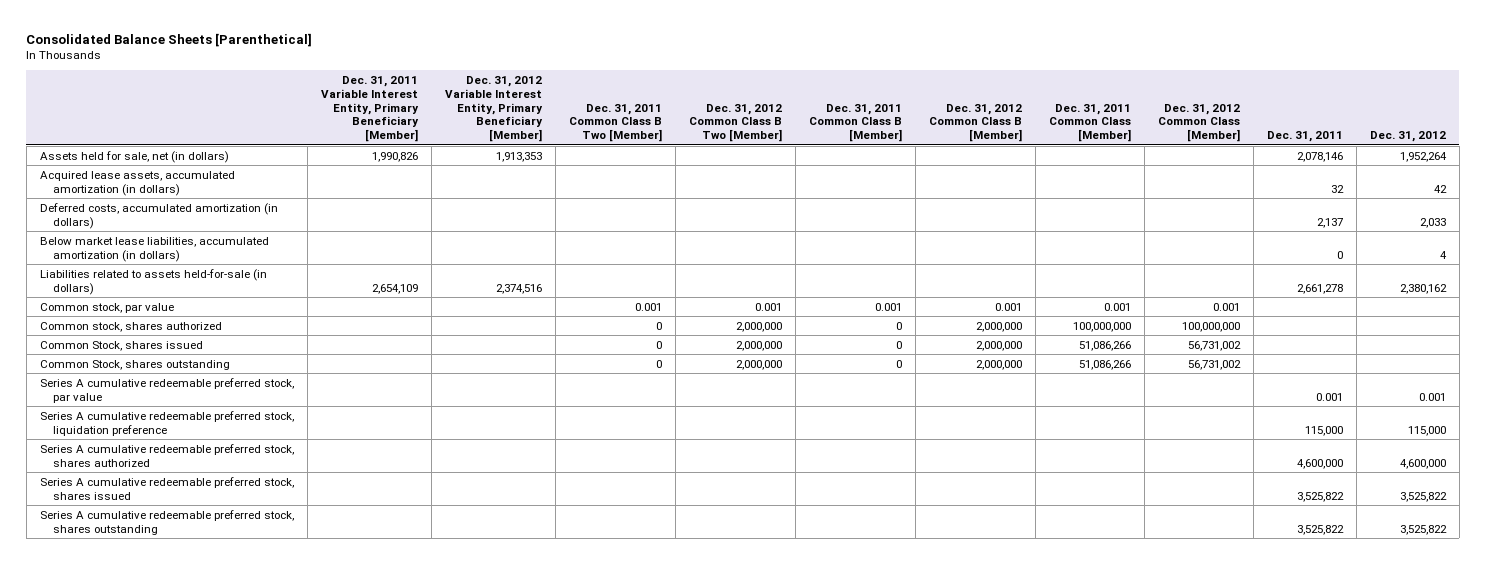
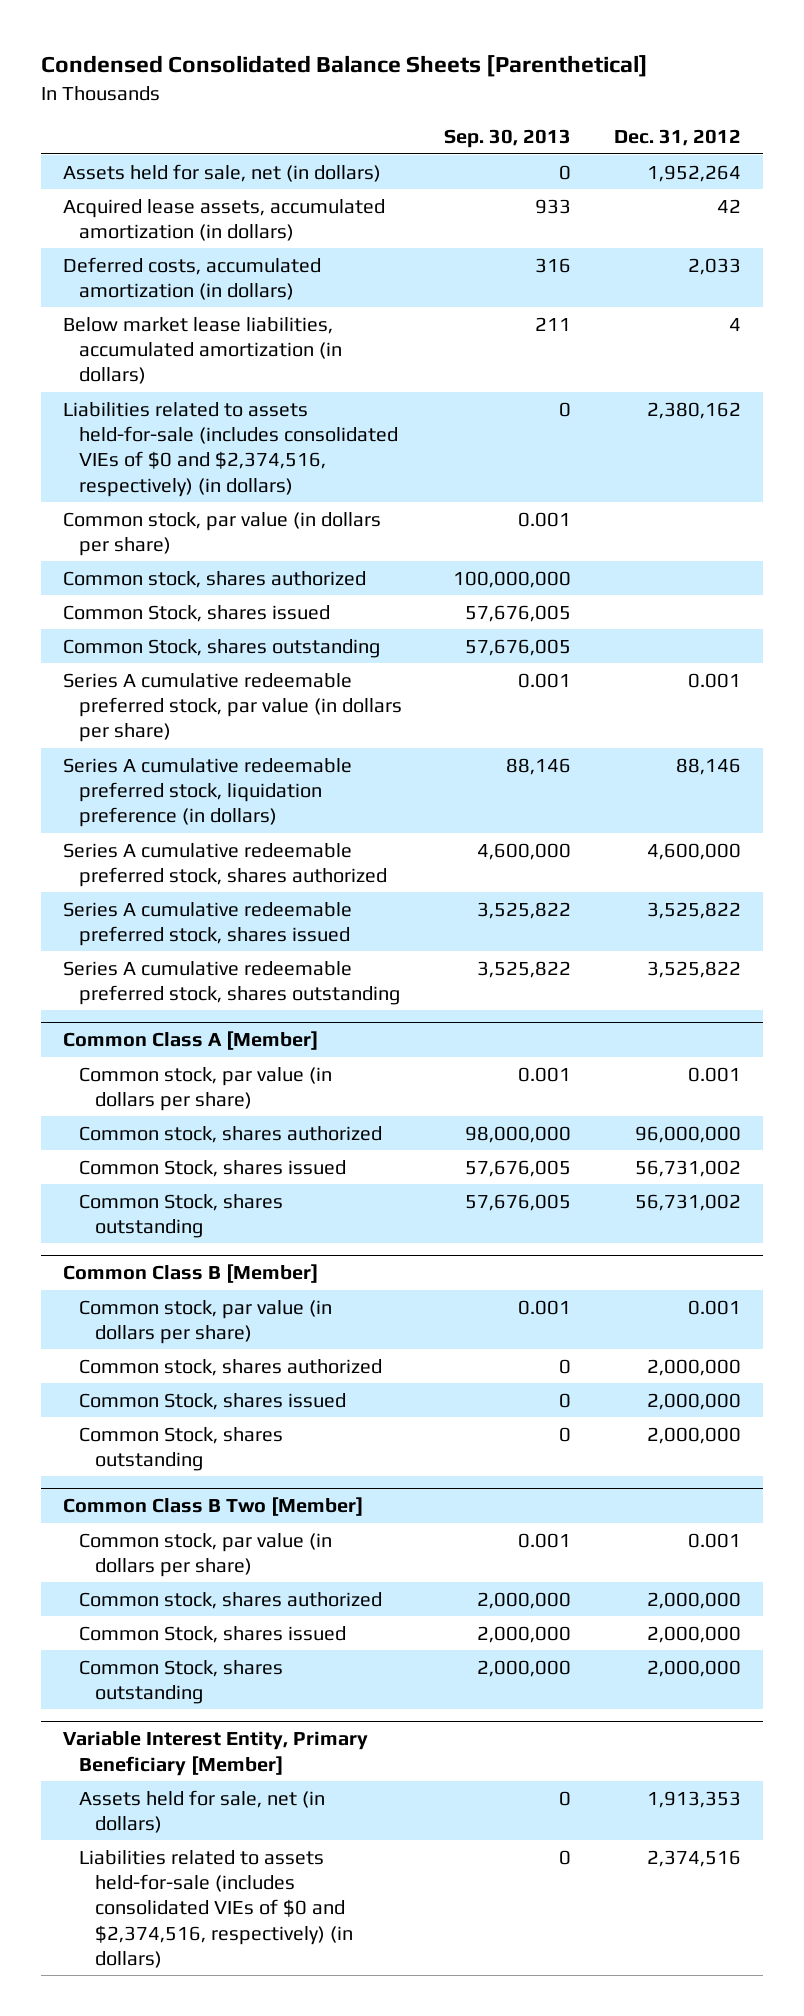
- Consolidated Balance Sheets [Parenthetical]
+ Condensed Consolidated Balance Sheets [Parenthetical]
- | Dec. 31, 2011 Variable Interest Entity, Primary Beneficiary [Member] | Dec. 31, 2012 Variable Interest Entity, Primary Beneficiary [Member] | Dec. 31, 2011 Common Class B Two [Member] | Dec. 31, 2012 Common Class B Two [Member] | Dec. 31, 2011 Common Class B [Member] | Dec. 31, 2012 Common Class B [Member] | Dec. 31, 2011 Common Class [Member] | Dec. 31, 2012 Common Class [Member] | Dec. 31, 2011 | Dec. 31, 2012
+ | Sep. 30, 2013 | Dec. 31, 2012
- Liabilities related to assets held-for-sale (in dollars) | 2,654,109 | 2,374,516 | | | | | | | 2,661,278 | 2,380,162
- Common stock, par value | | | 0.001 | 0.001 | 0.001 | 0.001 | 0.001 | 0.001 | |
+ Liabilities related to assets held-for-sale (includes consolidated VIEs of $0 and $2,374,516, respectively) (in dollars) | 0 | 2,380,162
+ Common stock, par value (in dollars per share) | 0.001 |
- Series A cumulative redeemable preferred stock, par value | | | | | | | | | 0.001 | 0.001
- Series A cumulative redeemable preferred stock, liquidation preference | | | | | | | | | 115,000 | 115,000
+ Series A cumulative redeemable preferred stock, par value (in dollars per share) | 0.001 | 0.001
+ Series A cumulative redeemable preferred stock, liquidation preference (in dollars) | 88,146 | 88,146
+ Common Class A [Member]
+ Common stock, par value (in dollars per share) | 0.001 | 0.001
+ Common stock, shares authorized | 98,000,000 | 96,000,000
+ Common Stock, shares issued | 57,676,005 | 56,731,002
+ Common Stock, shares outstanding | 57,676,005 | 56,731,002
+ Common Class B [Member]
+ Common stock, par value (in dollars per share) | 0.001 | 0.001
+ Common stock, shares authorized | 0 | 2,000,000
+ Common Stock, shares issued | 0 | 2,000,000
+ Common Stock, shares outstanding | 0 | 2,000,000
+ Common Class B Two [Member]
+ Common stock, par value (in dollars per share) | 0.001 | 0.001
+ Common stock, shares authorized | 2,000,000 | 2,000,000
+ Common Stock, shares issued | 2,000,000 | 2,000,000
+ Common Stock, shares outstanding | 2,000,000 | 2,000,000
+ Variable Interest Entity, Primary Beneficiary [Member]
+ Assets held for sale, net (in dollars) | 0 | 1,913,353
+ Liabilities related to assets held-for-sale (includes consolidated VIEs of $0 and $2,374,516, respectively) (in dollars) | 0 | 2,374,516

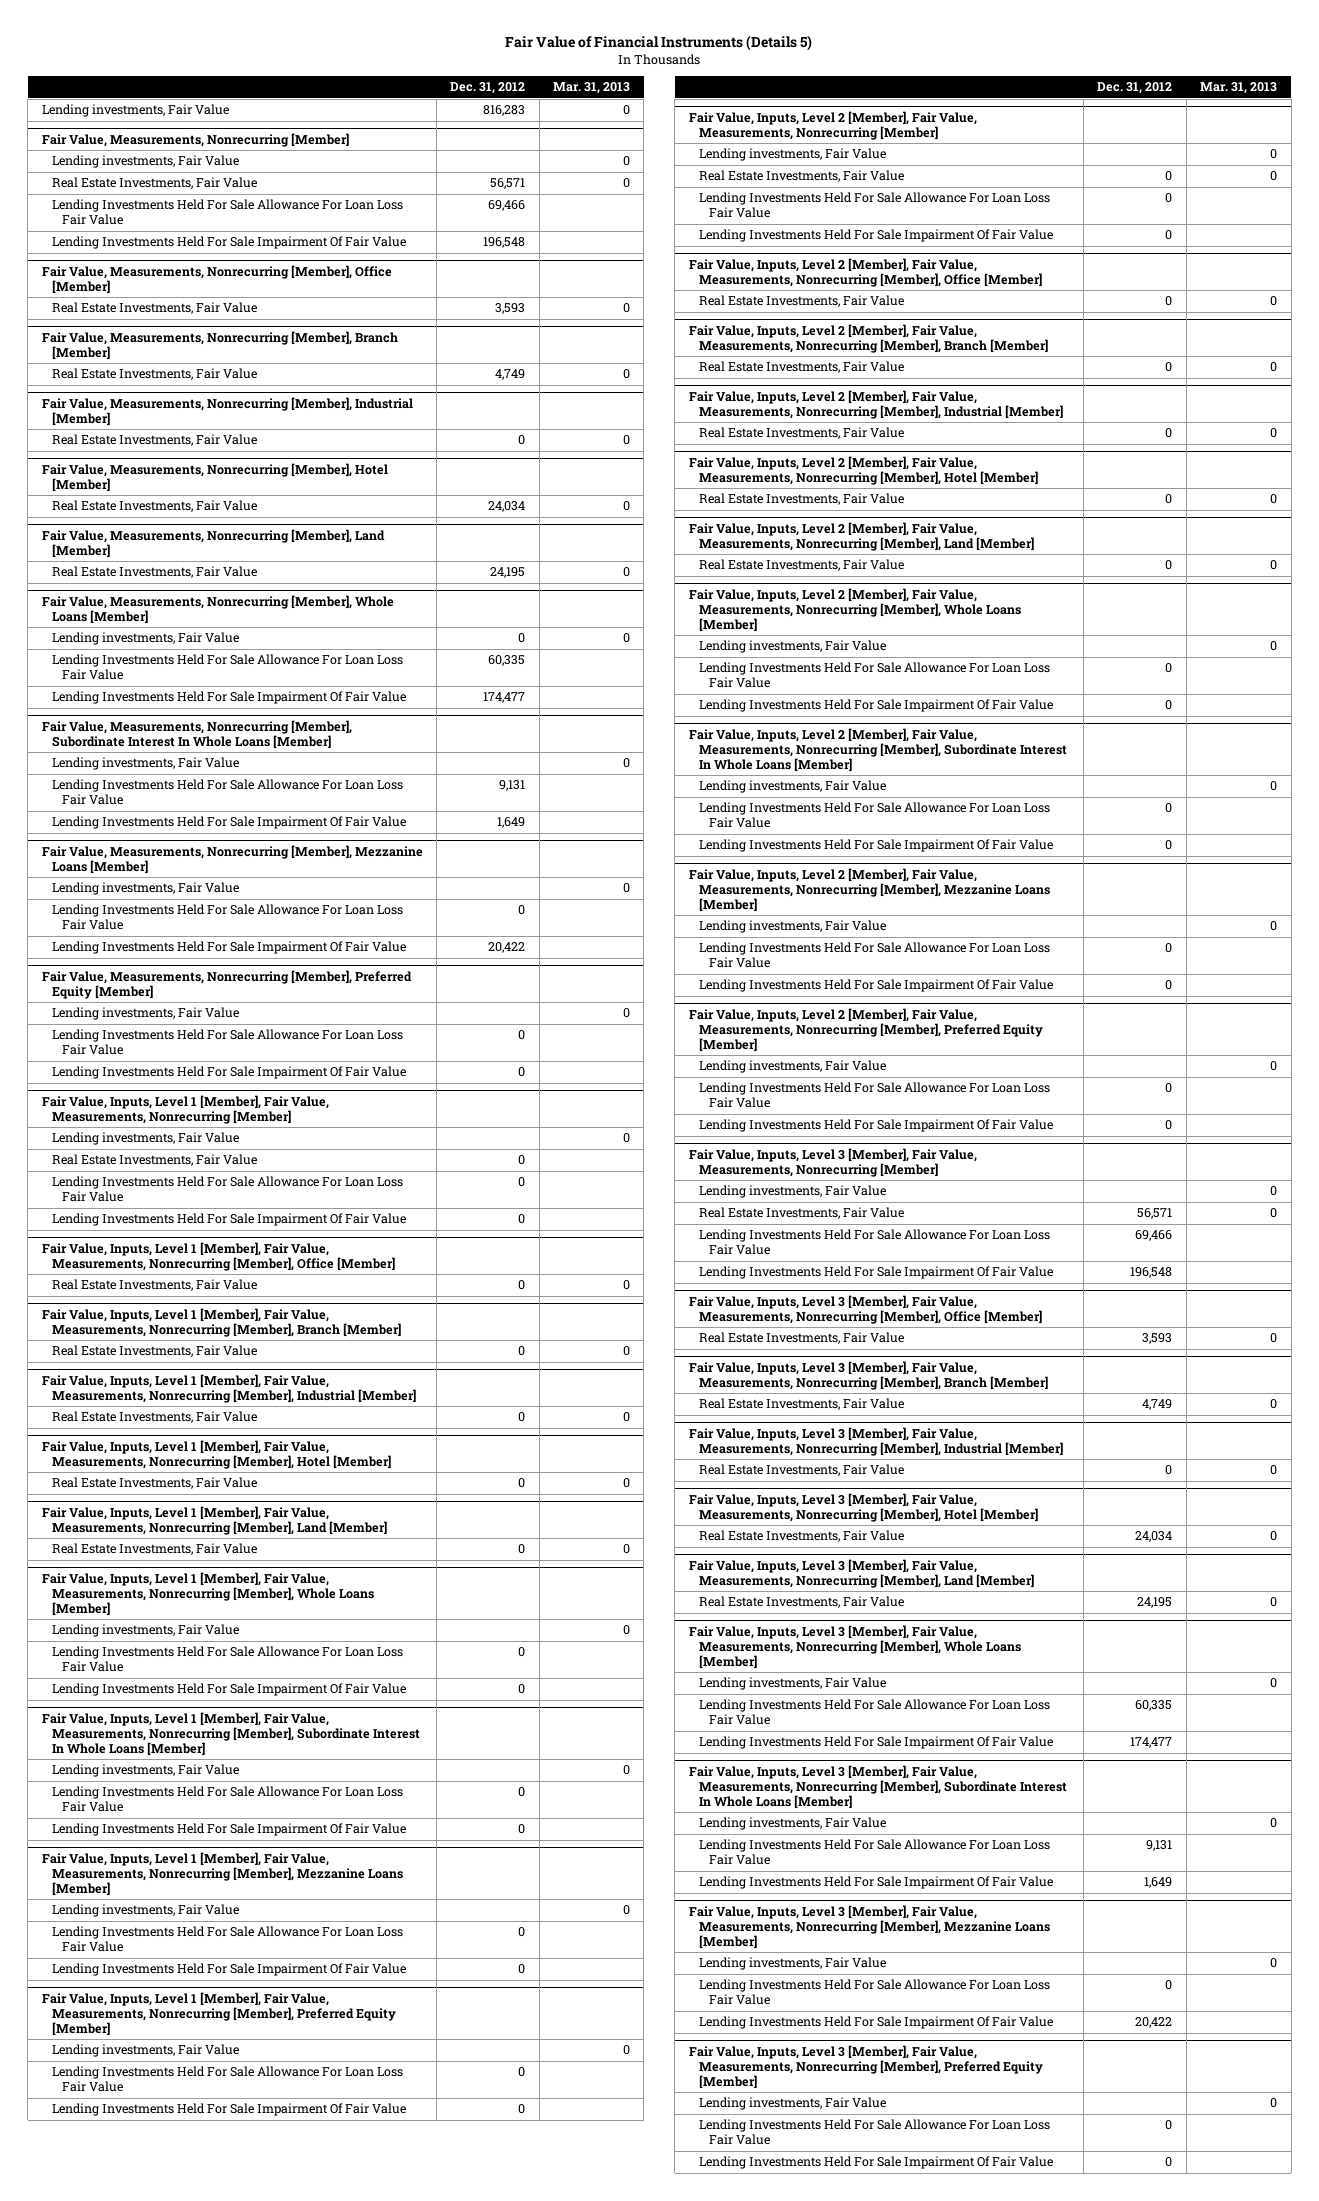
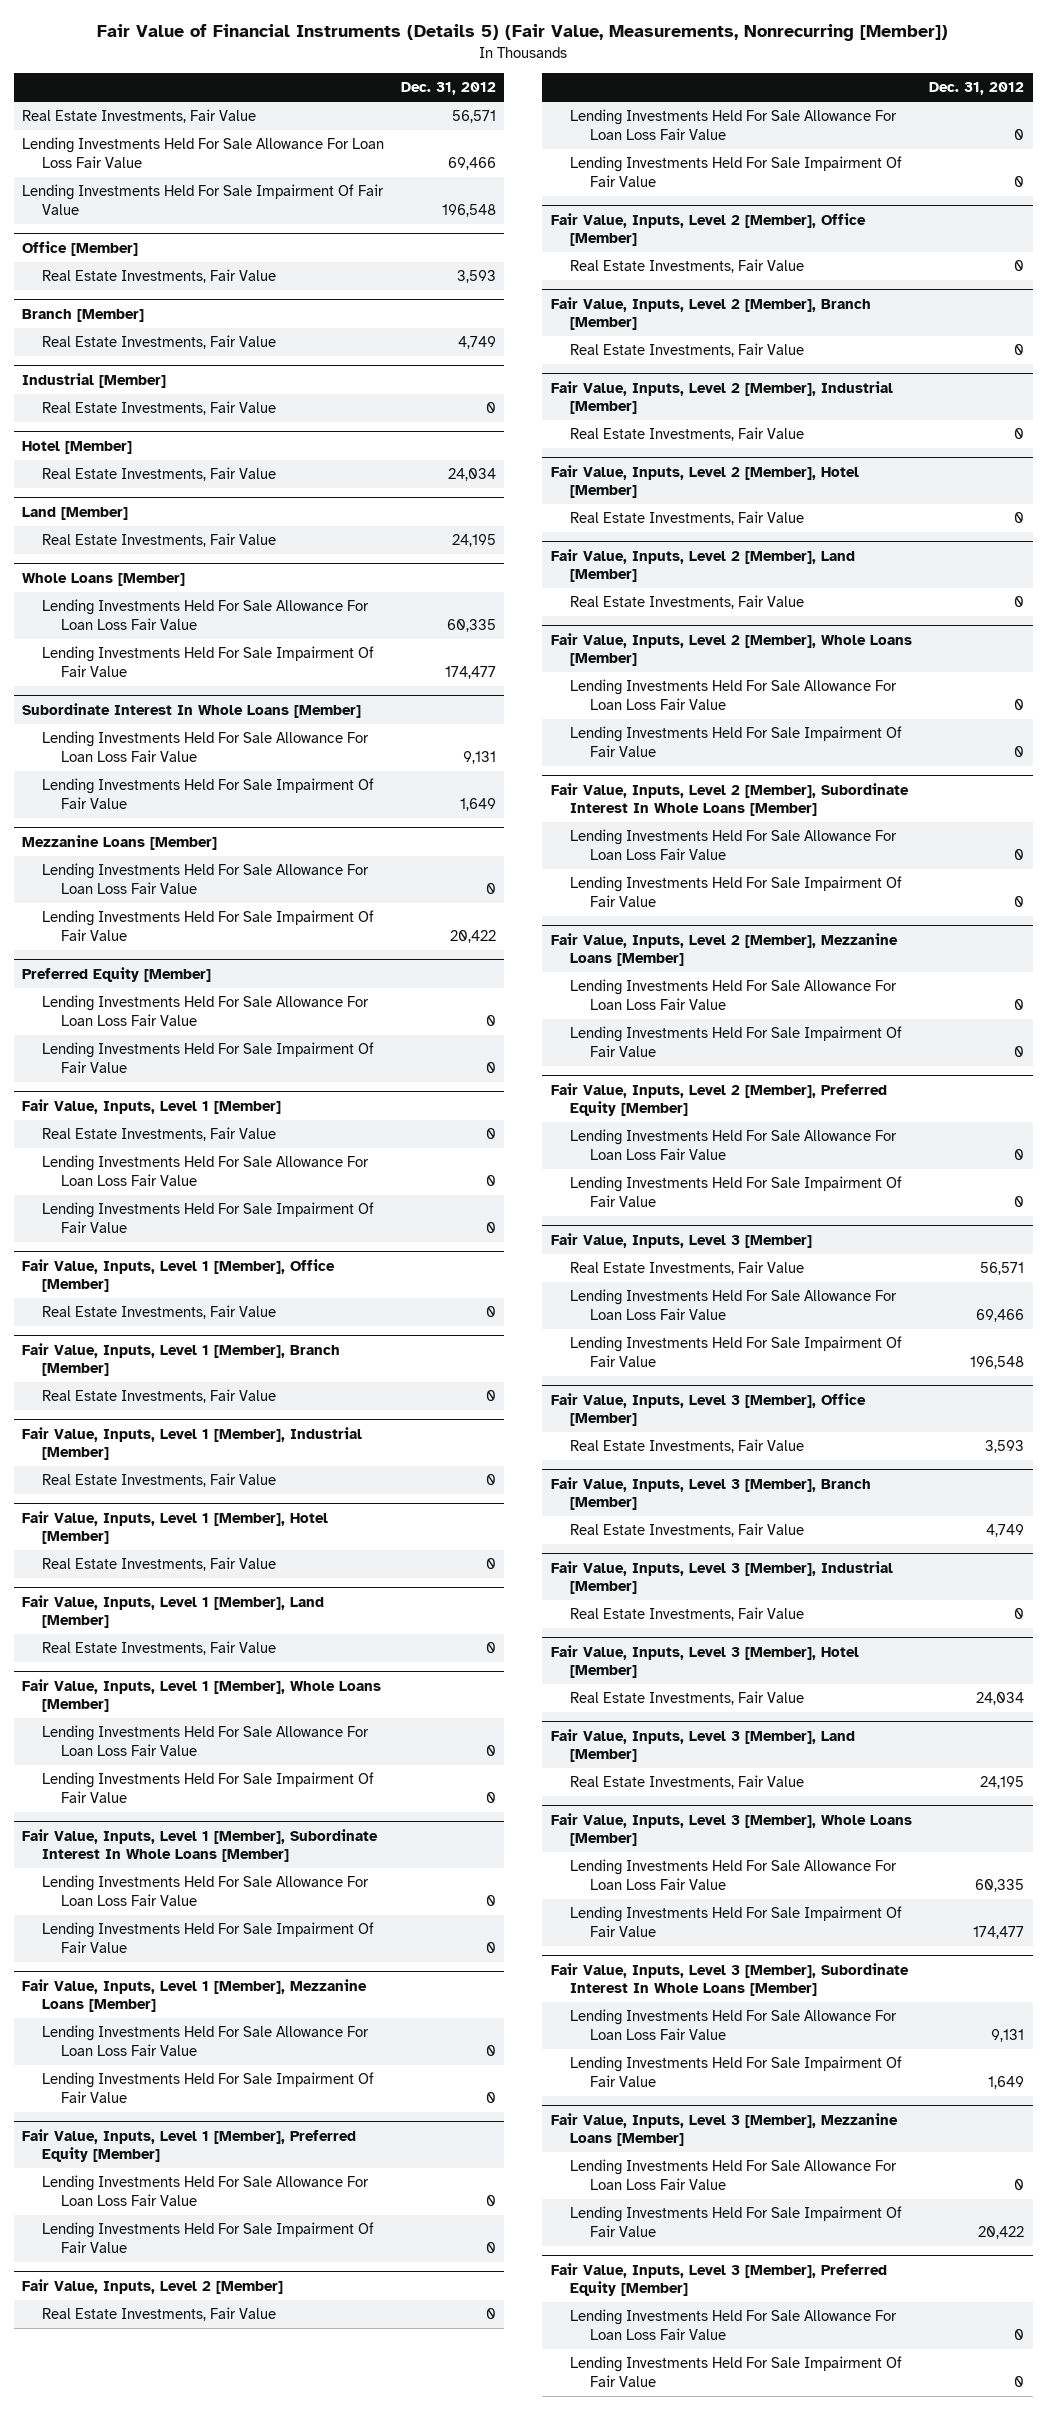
- Fair Value of Financial Instruments (Details 5)
+ Fair Value of Financial Instruments (Details 5) (Fair Value, Measurements, Nonrecurring [Member])
- | Dec. 31, 2012 | Mar. 31, 2013
+ | Dec. 31, 2012
- Lending investments, Fair Value | 816,283 | 0
- Fair Value, Measurements, Nonrecurring [Member]
- Lending investments, Fair Value | | 0
- Fair Value, Measurements, Nonrecurring [Member], Office [Member]
+ Office [Member]
- Fair Value, Measurements, Nonrecurring [Member], Branch [Member]
+ Branch [Member]
- Fair Value, Measurements, Nonrecurring [Member], Industrial [Member]
+ Industrial [Member]
- Fair Value, Measurements, Nonrecurring [Member], Hotel [Member]
+ Hotel [Member]
- Fair Value, Measurements, Nonrecurring [Member], Land [Member]
+ Land [Member]
- Fair Value, Measurements, Nonrecurring [Member], Whole Loans [Member]
- Lending investments, Fair Value | 0 | 0
+ Whole Loans [Member]
- Fair Value, Measurements, Nonrecurring [Member], Subordinate Interest In Whole Loans [Member]
- Lending investments, Fair Value | | 0
+ Subordinate Interest In Whole Loans [Member]
- Fair Value, Measurements, Nonrecurring [Member], Mezzanine Loans [Member]
- Lending investments, Fair Value | | 0
+ Mezzanine Loans [Member]
- Fair Value, Measurements, Nonrecurring [Member], Preferred Equity [Member]
- Lending investments, Fair Value | | 0
+ Preferred Equity [Member]
- Fair Value, Inputs, Level 1 [Member], Fair Value, Measurements, Nonrecurring [Member]
- Lending investments, Fair Value | | 0
+ Fair Value, Inputs, Level 1 [Member]
- Fair Value, Inputs, Level 1 [Member], Fair Value, Measurements, Nonrecurring [Member], Office [Member]
+ Fair Value, Inputs, Level 1 [Member], Office [Member]
- Fair Value, Inputs, Level 1 [Member], Fair Value, Measurements, Nonrecurring [Member], Branch [Member]
+ Fair Value, Inputs, Level 1 [Member], Branch [Member]
- Fair Value, Inputs, Level 1 [Member], Fair Value, Measurements, Nonrecurring [Member], Industrial [Member]
+ Fair Value, Inputs, Level 1 [Member], Industrial [Member]
- Fair Value, Inputs, Level 1 [Member], Fair Value, Measurements, Nonrecurring [Member], Hotel [Member]
+ Fair Value, Inputs, Level 1 [Member], Hotel [Member]
- Fair Value, Inputs, Level 1 [Member], Fair Value, Measurements, Nonrecurring [Member], Land [Member]
+ Fair Value, Inputs, Level 1 [Member], Land [Member]
- Fair Value, Inputs, Level 1 [Member], Fair Value, Measurements, Nonrecurring [Member], Whole Loans [Member]
- Lending investments, Fair Value | | 0
+ Fair Value, Inputs, Level 1 [Member], Whole Loans [Member]
- Fair Value, Inputs, Level 1 [Member], Fair Value, Measurements, Nonrecurring [Member], Subordinate Interest In Whole Loans [Member]
- Lending investments, Fair Value | | 0
+ Fair Value, Inputs, Level 1 [Member], Subordinate Interest In Whole Loans [Member]
- Fair Value, Inputs, Level 1 [Member], Fair Value, Measurements, Nonrecurring [Member], Mezzanine Loans [Member]
- Lending investments, Fair Value | | 0
+ Fair Value, Inputs, Level 1 [Member], Mezzanine Loans [Member]
- Fair Value, Inputs, Level 1 [Member], Fair Value, Measurements, Nonrecurring [Member], Preferred Equity [Member]
- Lending investments, Fair Value | | 0
+ Fair Value, Inputs, Level 1 [Member], Preferred Equity [Member]
- Fair Value, Inputs, Level 2 [Member], Fair Value, Measurements, Nonrecurring [Member]
- Lending investments, Fair Value | | 0
+ Fair Value, Inputs, Level 2 [Member]
- Fair Value, Inputs, Level 2 [Member], Fair Value, Measurements, Nonrecurring [Member], Office [Member]
+ Fair Value, Inputs, Level 2 [Member], Office [Member]
- Fair Value, Inputs, Level 2 [Member], Fair Value, Measurements, Nonrecurring [Member], Branch [Member]
+ Fair Value, Inputs, Level 2 [Member], Branch [Member]
- Fair Value, Inputs, Level 2 [Member], Fair Value, Measurements, Nonrecurring [Member], Industrial [Member]
+ Fair Value, Inputs, Level 2 [Member], Industrial [Member]
- Fair Value, Inputs, Level 2 [Member], Fair Value, Measurements, Nonrecurring [Member], Hotel [Member]
+ Fair Value, Inputs, Level 2 [Member], Hotel [Member]
- Fair Value, Inputs, Level 2 [Member], Fair Value, Measurements, Nonrecurring [Member], Land [Member]
+ Fair Value, Inputs, Level 2 [Member], Land [Member]
- Fair Value, Inputs, Level 2 [Member], Fair Value, Measurements, Nonrecurring [Member], Whole Loans [Member]
- Lending investments, Fair Value | | 0
+ Fair Value, Inputs, Level 2 [Member], Whole Loans [Member]
- Fair Value, Inputs, Level 2 [Member], Fair Value, Measurements, Nonrecurring [Member], Subordinate Interest In Whole Loans [Member]
- Lending investments, Fair Value | | 0
+ Fair Value, Inputs, Level 2 [Member], Subordinate Interest In Whole Loans [Member]
- Fair Value, Inputs, Level 2 [Member], Fair Value, Measurements, Nonrecurring [Member], Mezzanine Loans [Member]
- Lending investments, Fair Value | | 0
+ Fair Value, Inputs, Level 2 [Member], Mezzanine Loans [Member]
- Fair Value, Inputs, Level 2 [Member], Fair Value, Measurements, Nonrecurring [Member], Preferred Equity [Member]
- Lending investments, Fair Value | | 0
+ Fair Value, Inputs, Level 2 [Member], Preferred Equity [Member]
- Fair Value, Inputs, Level 3 [Member], Fair Value, Measurements, Nonrecurring [Member]
- Lending investments, Fair Value | | 0
+ Fair Value, Inputs, Level 3 [Member]
- Fair Value, Inputs, Level 3 [Member], Fair Value, Measurements, Nonrecurring [Member], Office [Member]
+ Fair Value, Inputs, Level 3 [Member], Office [Member]
- Fair Value, Inputs, Level 3 [Member], Fair Value, Measurements, Nonrecurring [Member], Branch [Member]
+ Fair Value, Inputs, Level 3 [Member], Branch [Member]
- Fair Value, Inputs, Level 3 [Member], Fair Value, Measurements, Nonrecurring [Member], Industrial [Member]
+ Fair Value, Inputs, Level 3 [Member], Industrial [Member]
- Fair Value, Inputs, Level 3 [Member], Fair Value, Measurements, Nonrecurring [Member], Hotel [Member]
+ Fair Value, Inputs, Level 3 [Member], Hotel [Member]
- Fair Value, Inputs, Level 3 [Member], Fair Value, Measurements, Nonrecurring [Member], Land [Member]
+ Fair Value, Inputs, Level 3 [Member], Land [Member]
- Fair Value, Inputs, Level 3 [Member], Fair Value, Measurements, Nonrecurring [Member], Whole Loans [Member]
- Lending investments, Fair Value | | 0
+ Fair Value, Inputs, Level 3 [Member], Whole Loans [Member]
- Fair Value, Inputs, Level 3 [Member], Fair Value, Measurements, Nonrecurring [Member], Subordinate Interest In Whole Loans [Member]
- Lending investments, Fair Value | | 0
+ Fair Value, Inputs, Level 3 [Member], Subordinate Interest In Whole Loans [Member]
- Fair Value, Inputs, Level 3 [Member], Fair Value, Measurements, Nonrecurring [Member], Mezzanine Loans [Member]
- Lending investments, Fair Value | | 0
+ Fair Value, Inputs, Level 3 [Member], Mezzanine Loans [Member]
- Fair Value, Inputs, Level 3 [Member], Fair Value, Measurements, Nonrecurring [Member], Preferred Equity [Member]
- Lending investments, Fair Value | | 0
+ Fair Value, Inputs, Level 3 [Member], Preferred Equity [Member]

